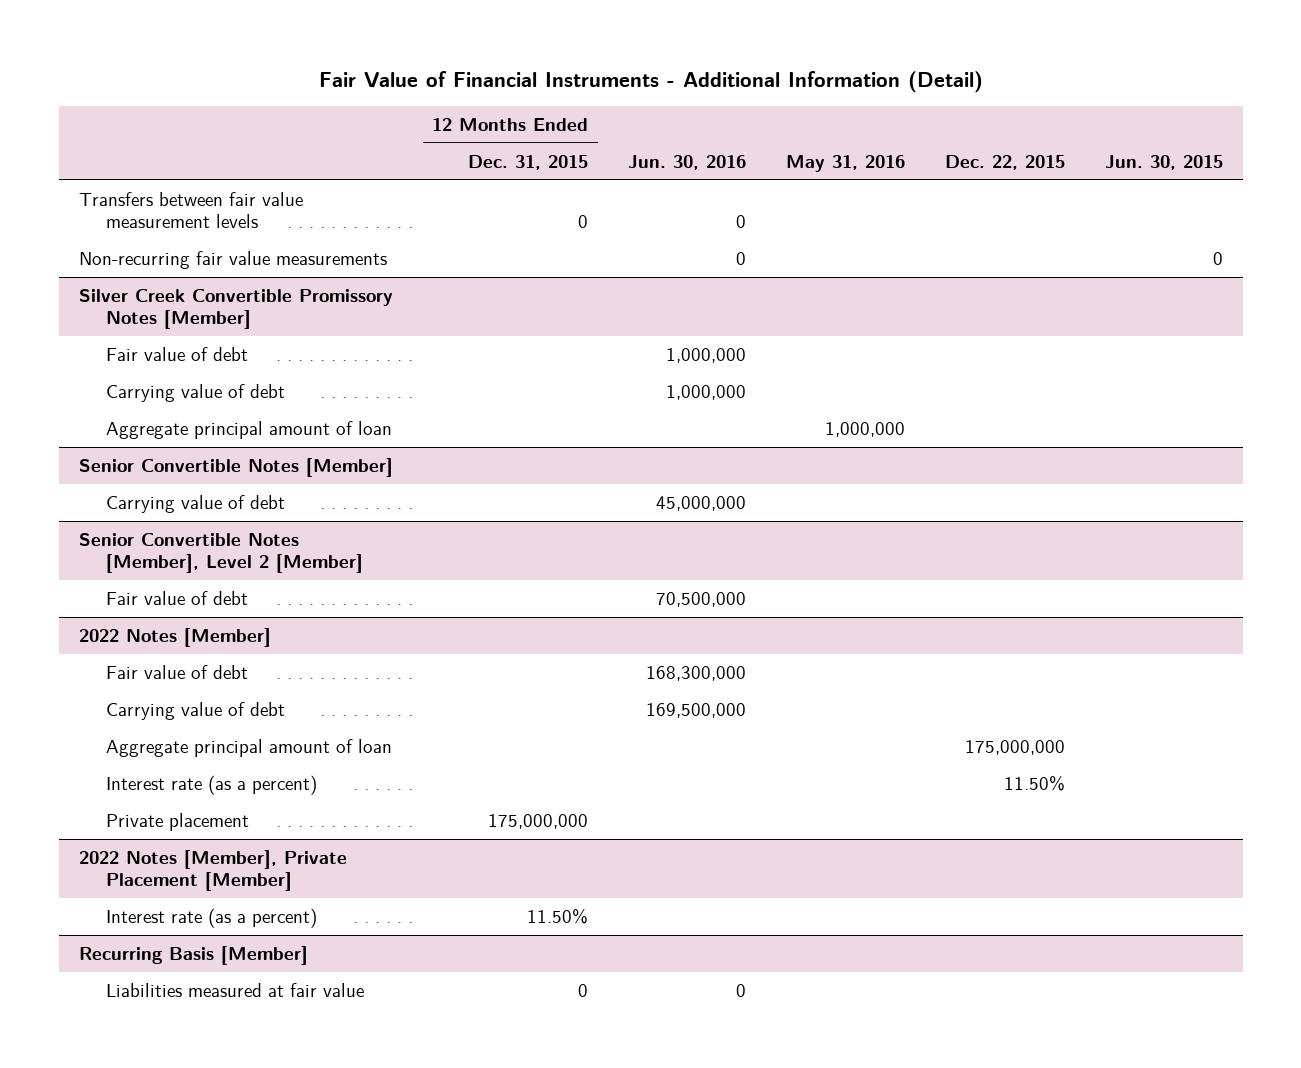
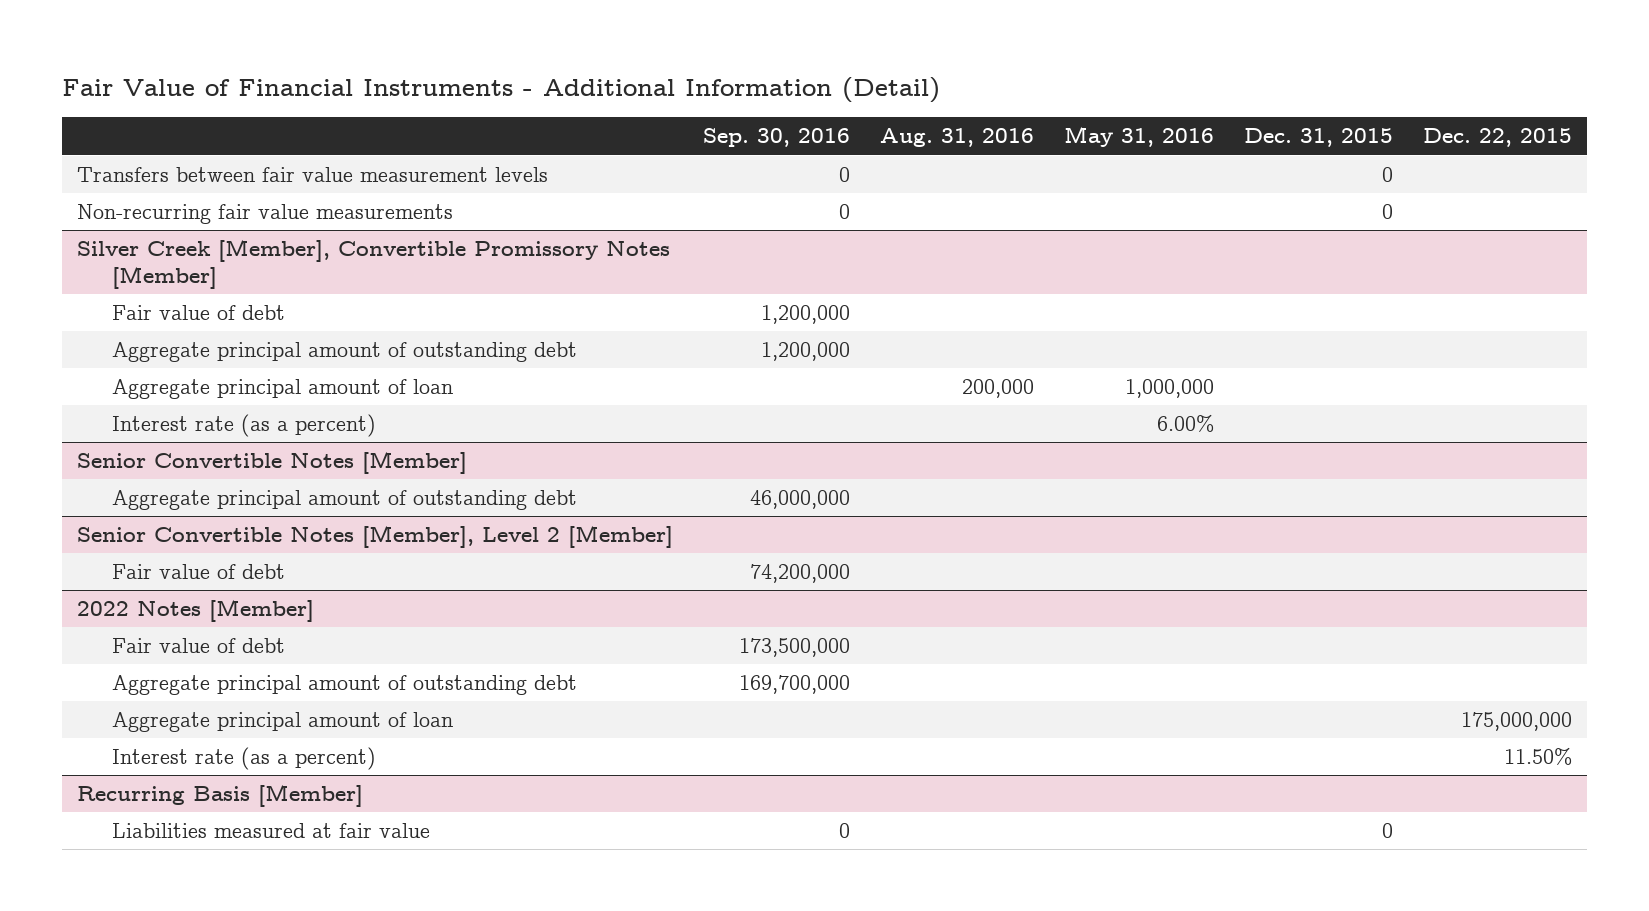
- | 12 Months Ended Dec. 31, 2015 | Jun. 30, 2016 | May 31, 2016 | Dec. 22, 2015 | Jun. 30, 2015
+ | Sep. 30, 2016 | Aug. 31, 2016 | May 31, 2016 | Dec. 31, 2015 | Dec. 22, 2015
- Silver Creek Convertible Promissory Notes [Member]
+ Silver Creek [Member], Convertible Promissory Notes [Member]
- Carrying value of debt | | 1,000,000 | | |
+ Aggregate principal amount of outstanding debt | 1,200,000 | | | |
+ Interest rate (as a percent) | | | 6.00% | |
@ Senior Convertible Notes [Member]
- Carrying value of debt | | 45,000,000 | | |
+ Aggregate principal amount of outstanding debt | 46,000,000 | | | |
@ 2022 Notes [Member]
- Carrying value of debt | | 169,500,000 | | |
+ Aggregate principal amount of outstanding debt | 169,700,000 | | | |
- Private placement | 175,000,000 | | | |
- 2022 Notes [Member], Private Placement [Member]
- Interest rate (as a percent) | 11.50% | | | |

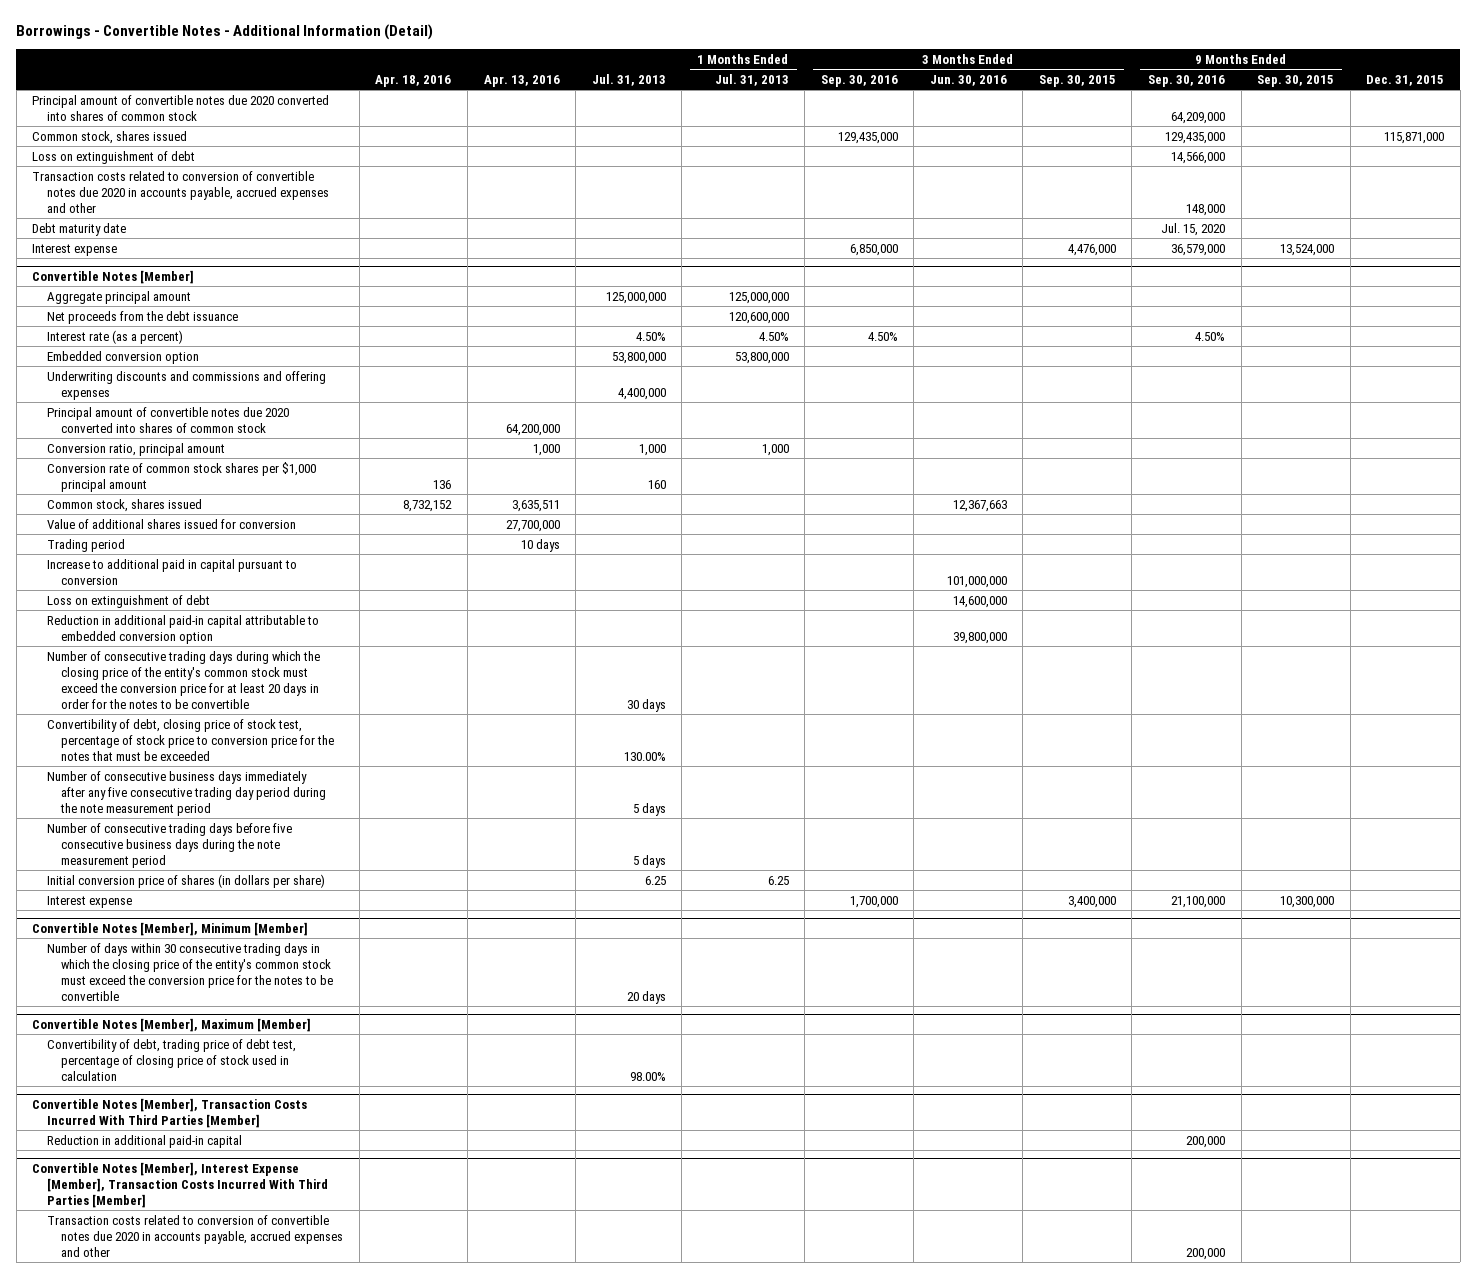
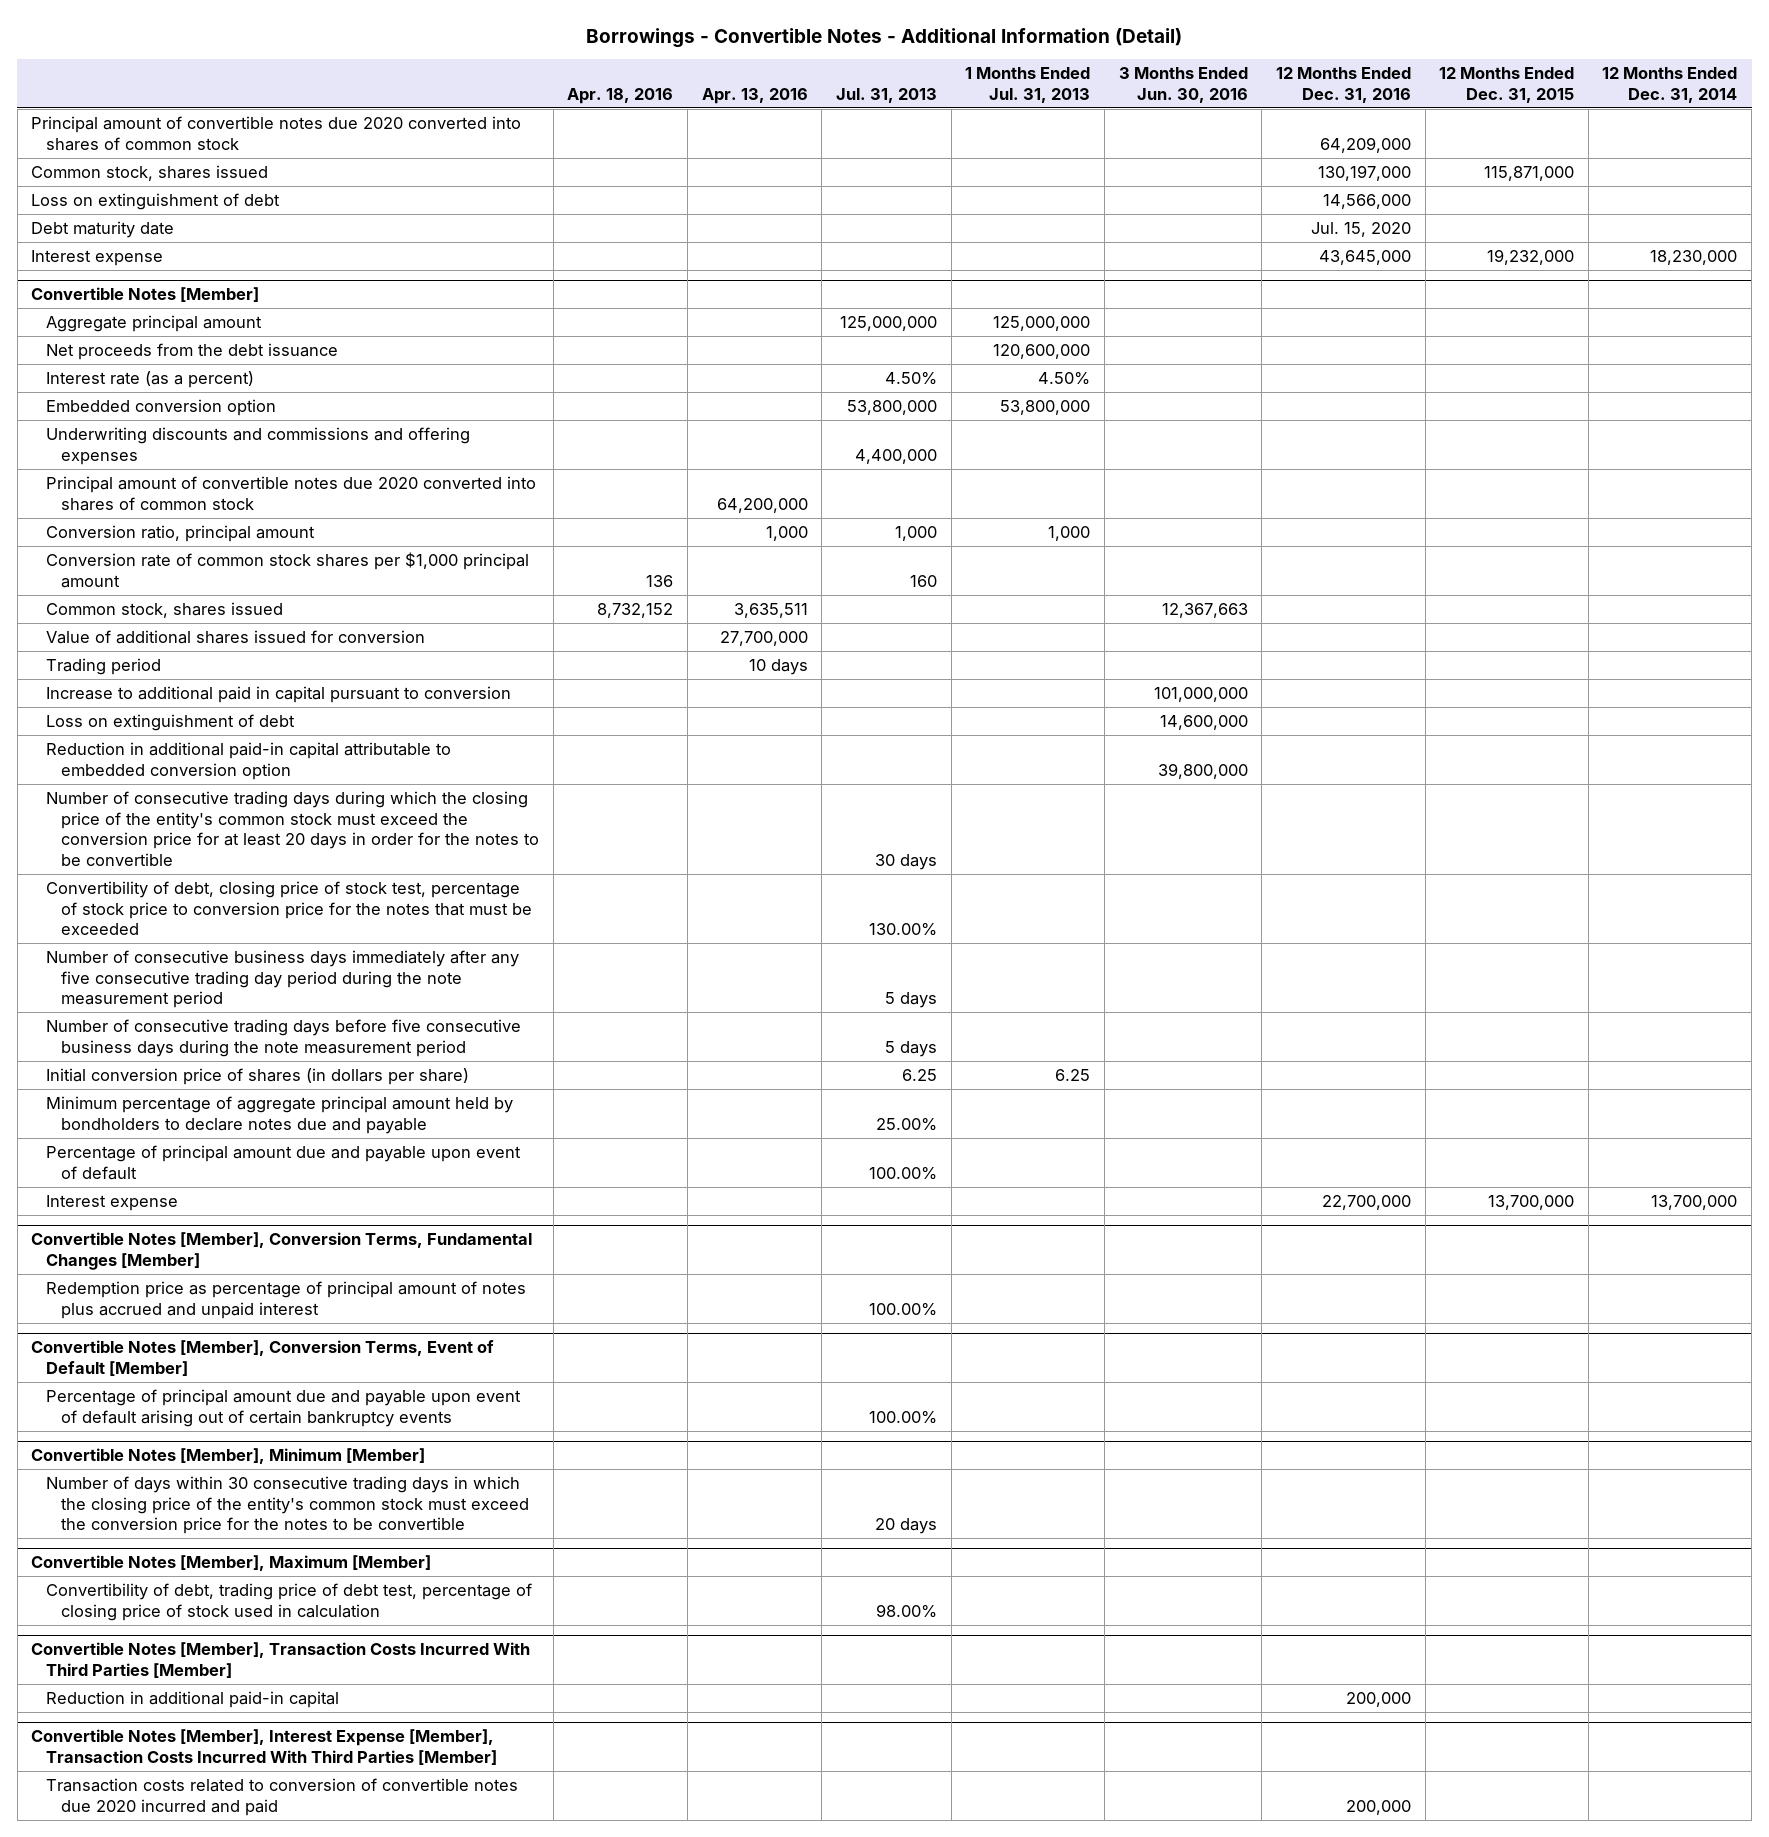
- | Apr. 18, 2016 | Apr. 13, 2016 | Jul. 31, 2013 | 1 Months Ended Jul. 31, 2013 | 3 Months Ended Sep. 30, 2016 | 3 Months Ended Jun. 30, 2016 | 3 Months Ended Sep. 30, 2015 | 9 Months Ended Sep. 30, 2016 | 9 Months Ended Sep. 30, 2015 | Dec. 31, 2015
+ | Apr. 18, 2016 | Apr. 13, 2016 | Jul. 31, 2013 | 1 Months Ended Jul. 31, 2013 | 3 Months Ended Jun. 30, 2016 | 12 Months Ended Dec. 31, 2016 | 12 Months Ended Dec. 31, 2015 | 12 Months Ended Dec. 31, 2014
- Transaction costs related to conversion of convertible notes due 2020 in accounts payable, accrued expenses and other | | | | | | | | 148,000 | |
@ Convertible Notes [Member]
+ Minimum percentage of aggregate principal amount held by bondholders to declare notes due and payable | | | 25.00% | | | | |
+ Percentage of principal amount due and payable upon event of default | | | 100.00% | | | | |
+ Convertible Notes [Member], Conversion Terms, Fundamental Changes [Member]
+ Redemption price as percentage of principal amount of notes plus accrued and unpaid interest | | | 100.00% | | | | |
+ Convertible Notes [Member], Conversion Terms, Event of Default [Member]
+ Percentage of principal amount due and payable upon event of default arising out of certain bankruptcy events | | | 100.00% | | | | |
@ Convertible Notes [Member], Interest Expense [Member], Transaction Costs Incurred With Third Parties [Member]
- Transaction costs related to conversion of convertible notes due 2020 in accounts payable, accrued expenses and other | | | | | | | | 200,000 | |
+ Transaction costs related to conversion of convertible notes due 2020 incurred and paid | | | | | | 200,000 | |

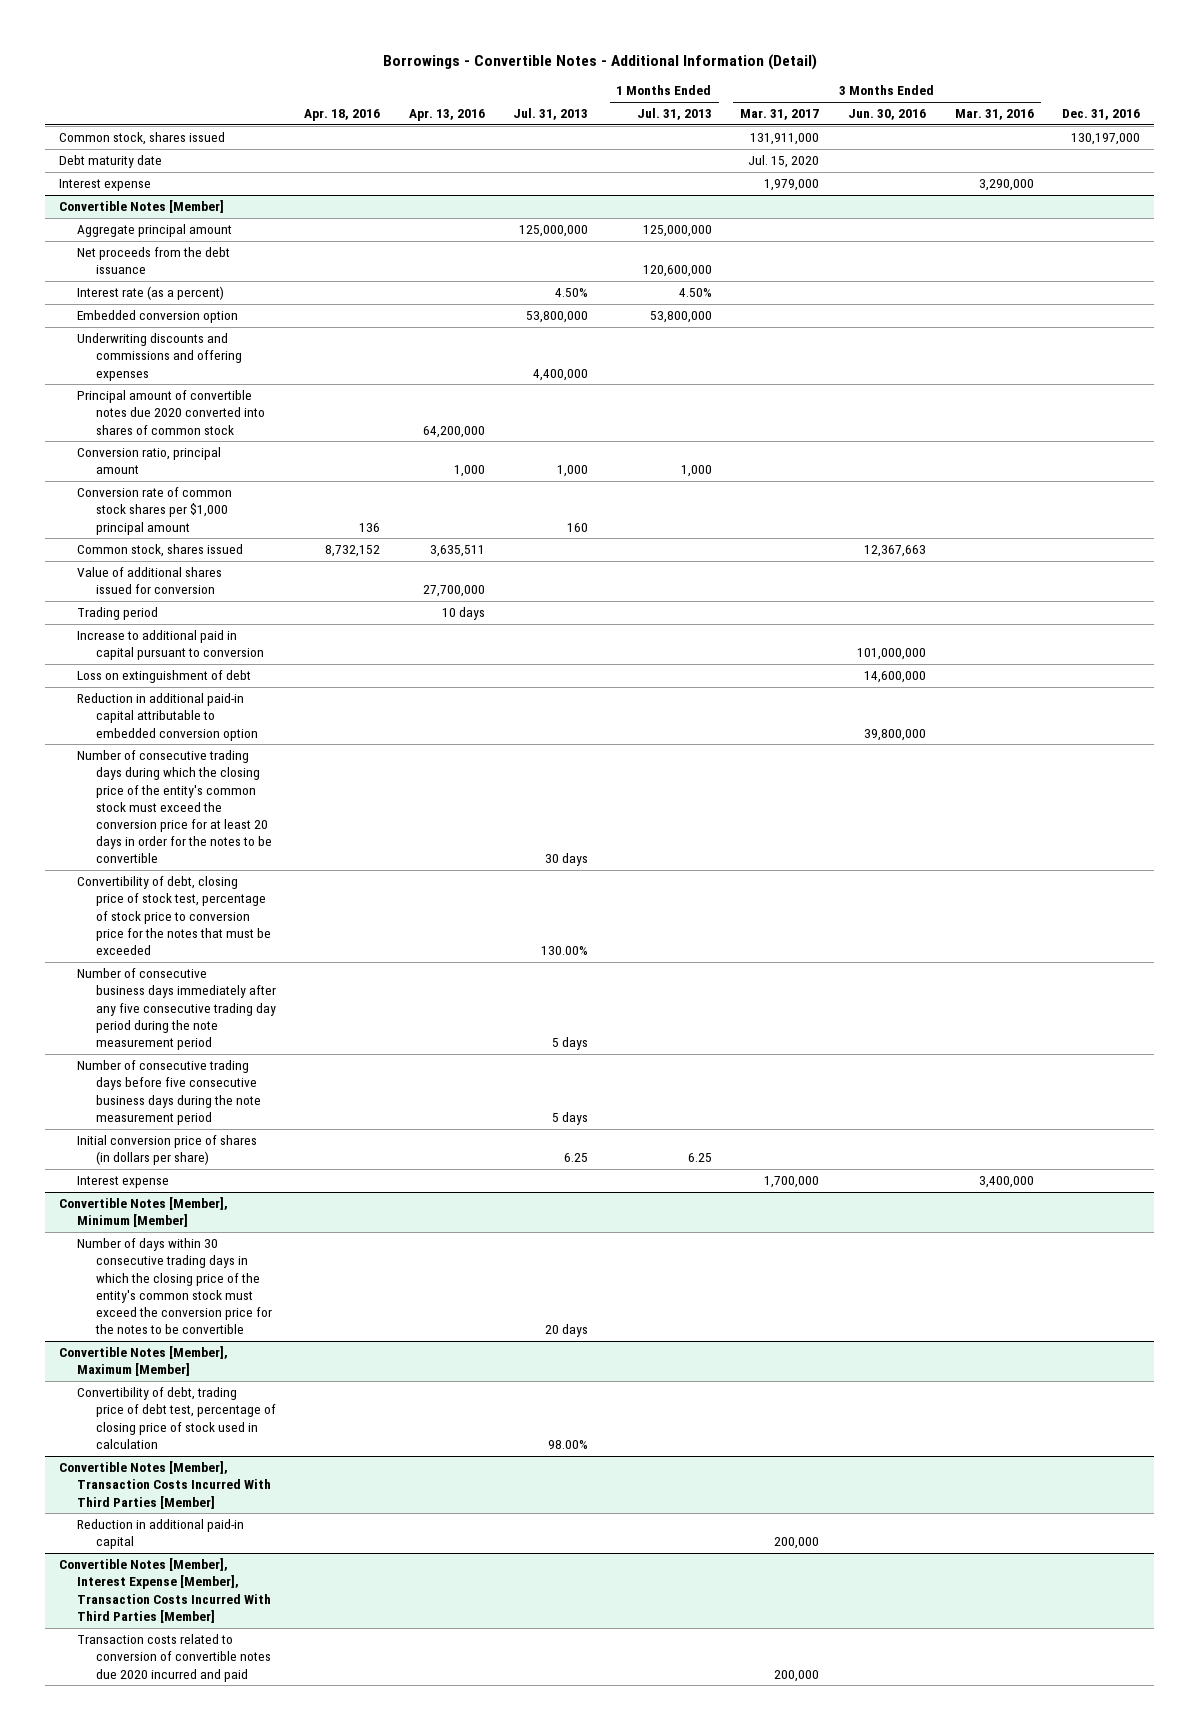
- | Apr. 18, 2016 | Apr. 13, 2016 | Jul. 31, 2013 | 1 Months Ended Jul. 31, 2013 | 3 Months Ended Jun. 30, 2016 | 12 Months Ended Dec. 31, 2016 | 12 Months Ended Dec. 31, 2015 | 12 Months Ended Dec. 31, 2014
+ | Apr. 18, 2016 | Apr. 13, 2016 | Jul. 31, 2013 | 1 Months Ended Jul. 31, 2013 | 3 Months Ended Mar. 31, 2017 | 3 Months Ended Jun. 30, 2016 | 3 Months Ended Mar. 31, 2016 | Dec. 31, 2016
- Principal amount of convertible notes due 2020 converted into shares of common stock | | | | | | 64,209,000 | |
- Loss on extinguishment of debt | | | | | | 14,566,000 | |
@ Convertible Notes [Member]
- Minimum percentage of aggregate principal amount held by bondholders to declare notes due and payable | | | 25.00% | | | | |
- Percentage of principal amount due and payable upon event of default | | | 100.00% | | | | |
- Convertible Notes [Member], Conversion Terms, Fundamental Changes [Member]
- Redemption price as percentage of principal amount of notes plus accrued and unpaid interest | | | 100.00% | | | | |
- Convertible Notes [Member], Conversion Terms, Event of Default [Member]
- Percentage of principal amount due and payable upon event of default arising out of certain bankruptcy events | | | 100.00% | | | | |

